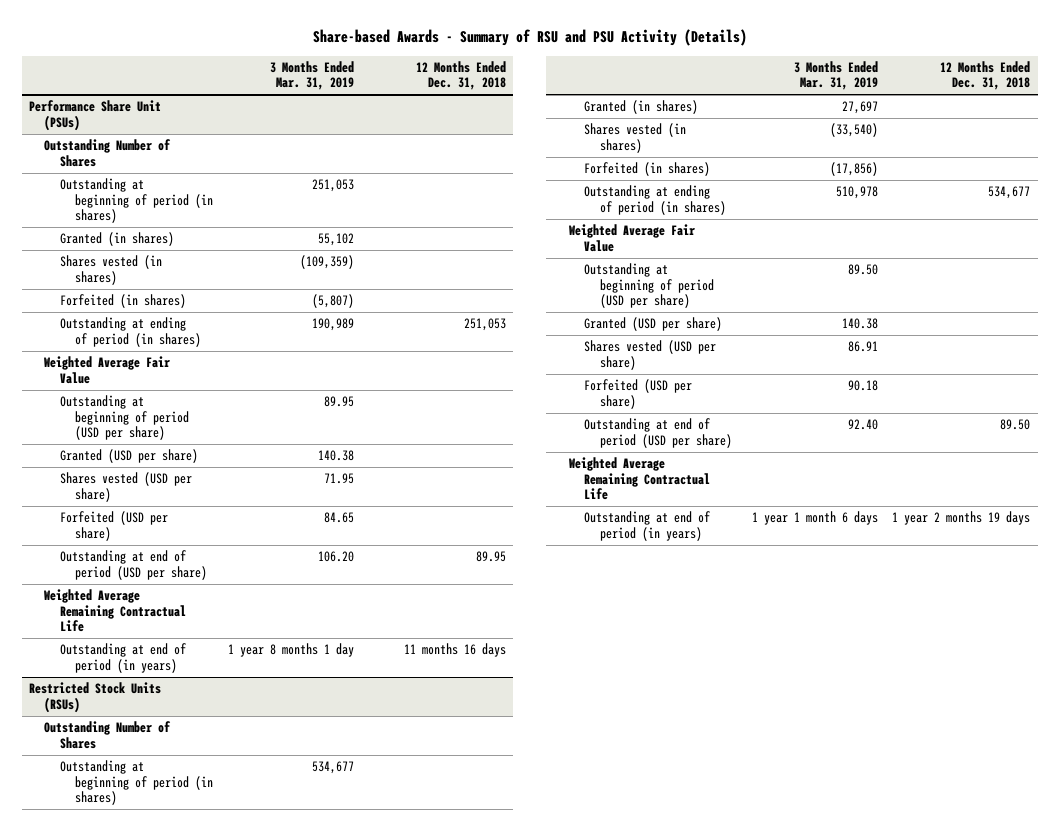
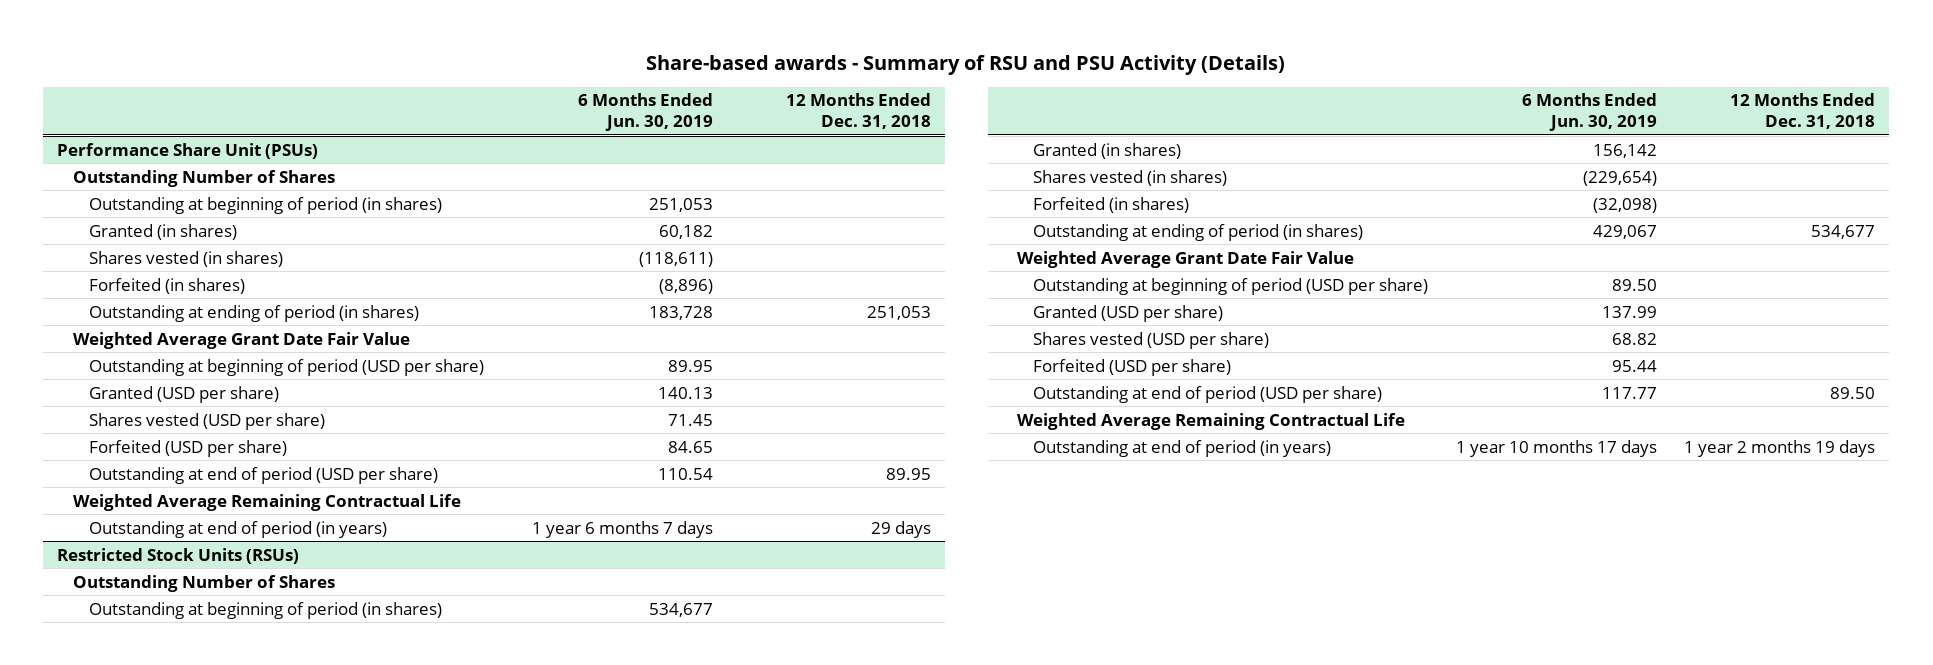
- Share-based Awards - Summary of RSU and PSU Activity (Details)
+ Share-based awards - Summary of RSU and PSU Activity (Details)
- | 3 Months Ended Mar. 31, 2019 | 12 Months Ended Dec. 31, 2018
+ | 6 Months Ended Jun. 30, 2019 | 12 Months Ended Dec. 31, 2018
@ Performance Share Unit (PSUs)
- Weighted Average Fair Value
+ Weighted Average Grant Date Fair Value
- Outstanding at end of period (in years) | 1 year 8 months 1 day | 11 months 16 days
+ Outstanding at end of period (in years) | 1 year 6 months 7 days | 29 days
@ Restricted Stock Units (RSUs)
- Weighted Average Fair Value
+ Weighted Average Grant Date Fair Value

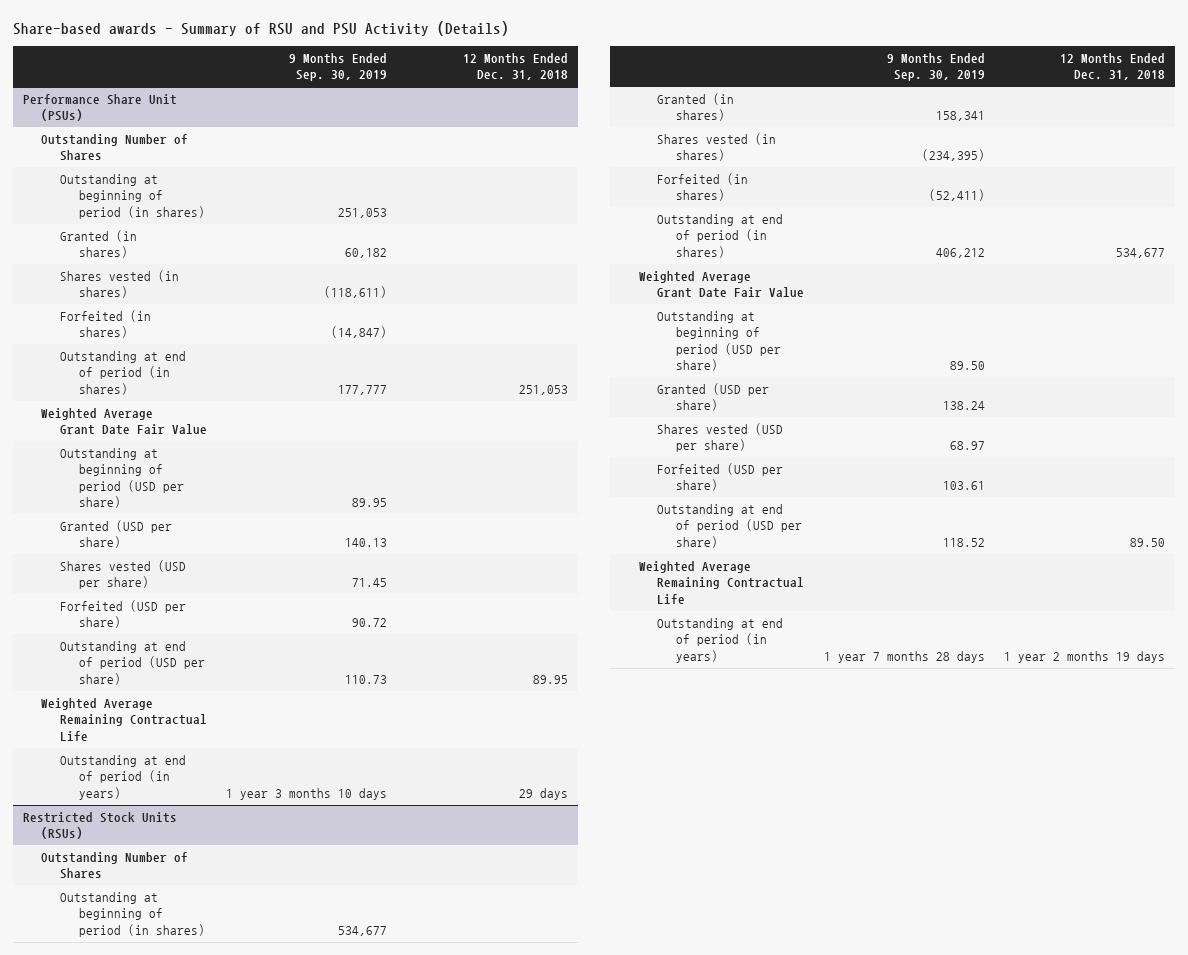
- | 6 Months Ended Jun. 30, 2019 | 12 Months Ended Dec. 31, 2018
+ | 9 Months Ended Sep. 30, 2019 | 12 Months Ended Dec. 31, 2018
@ Performance Share Unit (PSUs)
- Outstanding at ending of period (in shares) | 183,728 | 251,053
+ Outstanding at end of period (in shares) | 177,777 | 251,053
@ Restricted Stock Units (RSUs)
- Outstanding at ending of period (in shares) | 429,067 | 534,677
+ Outstanding at end of period (in shares) | 406,212 | 534,677

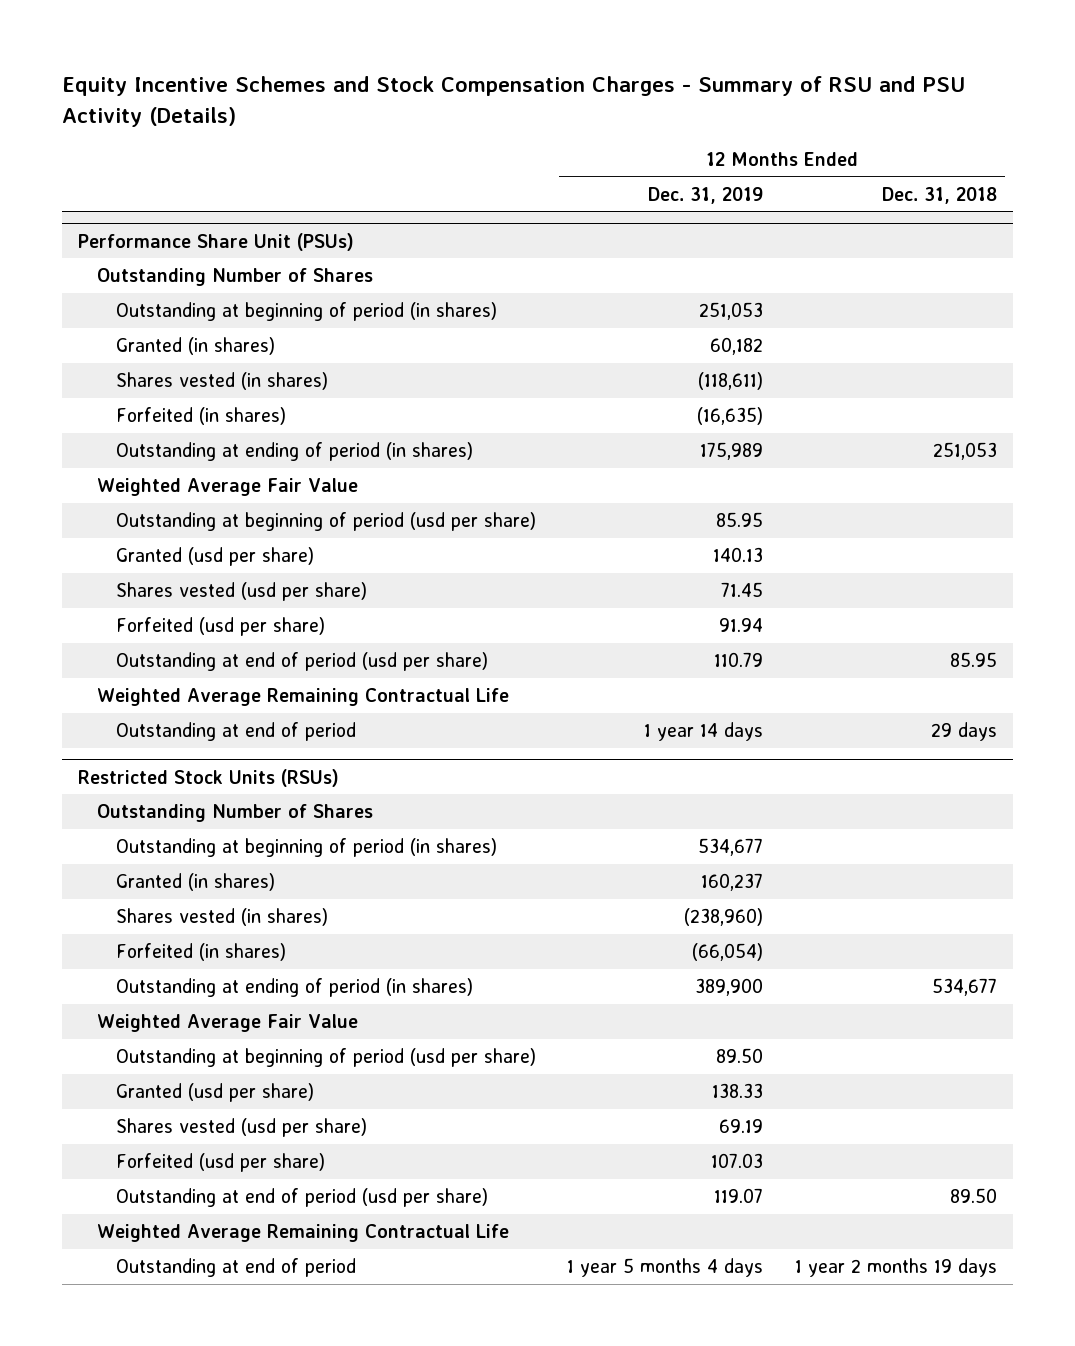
- Share-based awards - Summary of RSU and PSU Activity (Details)
+ Equity Incentive Schemes and Stock Compensation Charges - Summary of RSU and PSU Activity (Details)
- | 9 Months Ended Sep. 30, 2019 | 12 Months Ended Dec. 31, 2018
+ | 12 Months Ended Dec. 31, 2019 | 12 Months Ended Dec. 31, 2018
@ Performance Share Unit (PSUs)
- Outstanding at end of period (in shares) | 177,777 | 251,053
- Weighted Average Grant Date Fair Value
- Outstanding at beginning of period (USD per share) | 89.95 |
- Granted (USD per share) | 140.13 |
- Shares vested (USD per share) | 71.45 |
- Forfeited (USD per share) | 90.72 |
- Outstanding at end of period (USD per share) | 110.73 | 89.95
+ Outstanding at ending of period (in shares) | 175,989 | 251,053
+ Weighted Average Fair Value
+ Outstanding at beginning of period (usd per share) | 85.95 |
+ Granted (usd per share) | 140.13 |
+ Shares vested (usd per share) | 71.45 |
+ Forfeited (usd per share) | 91.94 |
+ Outstanding at end of period (usd per share) | 110.79 | 85.95
- Outstanding at end of period (in years) | 1 year 3 months 10 days | 29 days
+ Outstanding at end of period | 1 year 14 days | 29 days
@ Restricted Stock Units (RSUs)
- Outstanding at end of period (in shares) | 406,212 | 534,677
- Weighted Average Grant Date Fair Value
- Outstanding at beginning of period (USD per share) | 89.50 |
- Granted (USD per share) | 138.24 |
- Shares vested (USD per share) | 68.97 |
- Forfeited (USD per share) | 103.61 |
- Outstanding at end of period (USD per share) | 118.52 | 89.50
+ Outstanding at ending of period (in shares) | 389,900 | 534,677
+ Weighted Average Fair Value
+ Outstanding at beginning of period (usd per share) | 89.50 |
+ Granted (usd per share) | 138.33 |
+ Shares vested (usd per share) | 69.19 |
+ Forfeited (usd per share) | 107.03 |
+ Outstanding at end of period (usd per share) | 119.07 | 89.50
- Outstanding at end of period (in years) | 1 year 7 months 28 days | 1 year 2 months 19 days
+ Outstanding at end of period | 1 year 5 months 4 days | 1 year 2 months 19 days

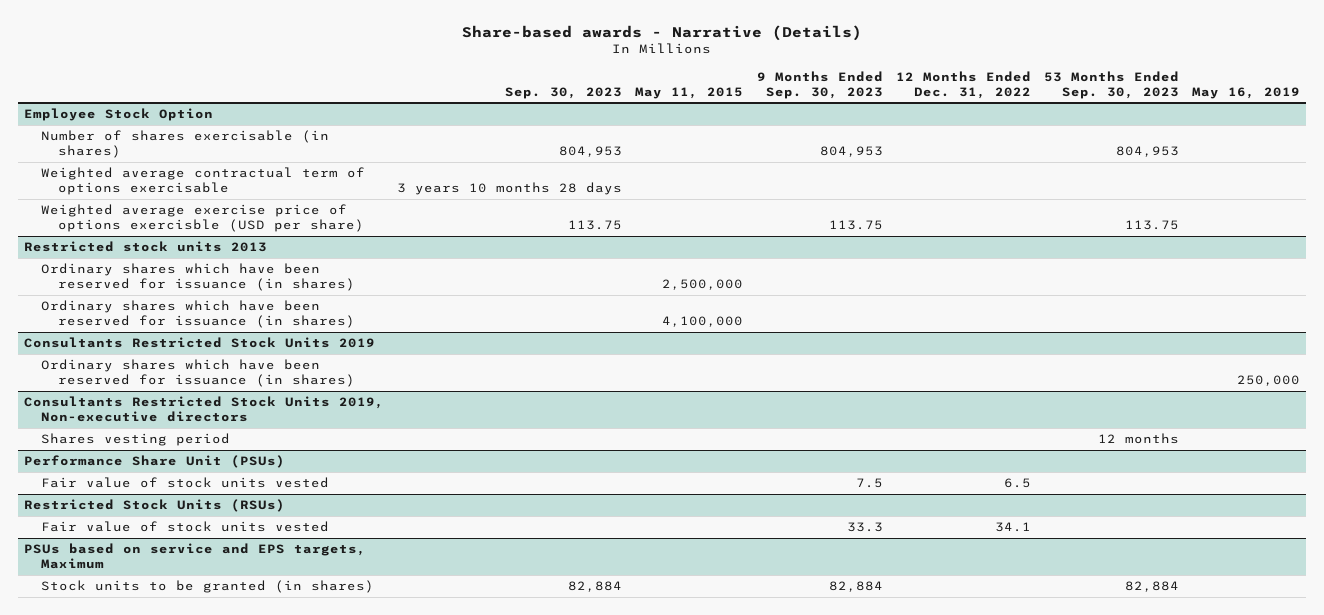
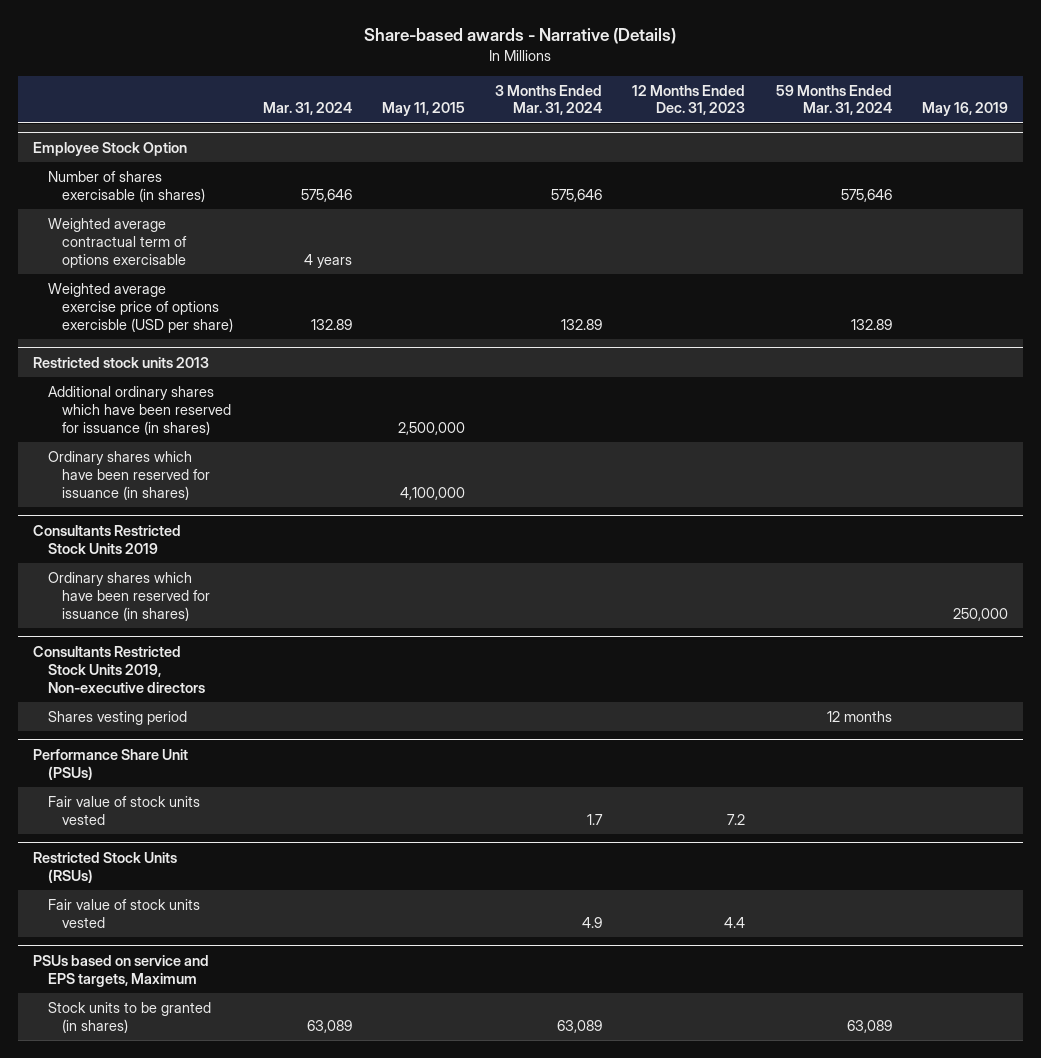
- | Sep. 30, 2023 | May 11, 2015 | 9 Months Ended Sep. 30, 2023 | 12 Months Ended Dec. 31, 2022 | 53 Months Ended Sep. 30, 2023 | May 16, 2019
+ | Mar. 31, 2024 | May 11, 2015 | 3 Months Ended Mar. 31, 2024 | 12 Months Ended Dec. 31, 2023 | 59 Months Ended Mar. 31, 2024 | May 16, 2019
@ Restricted stock units 2013
- Ordinary shares which have been reserved for issuance (in shares) | | 2,500,000 | | | |
+ Additional ordinary shares which have been reserved for issuance (in shares) | | 2,500,000 | | | |

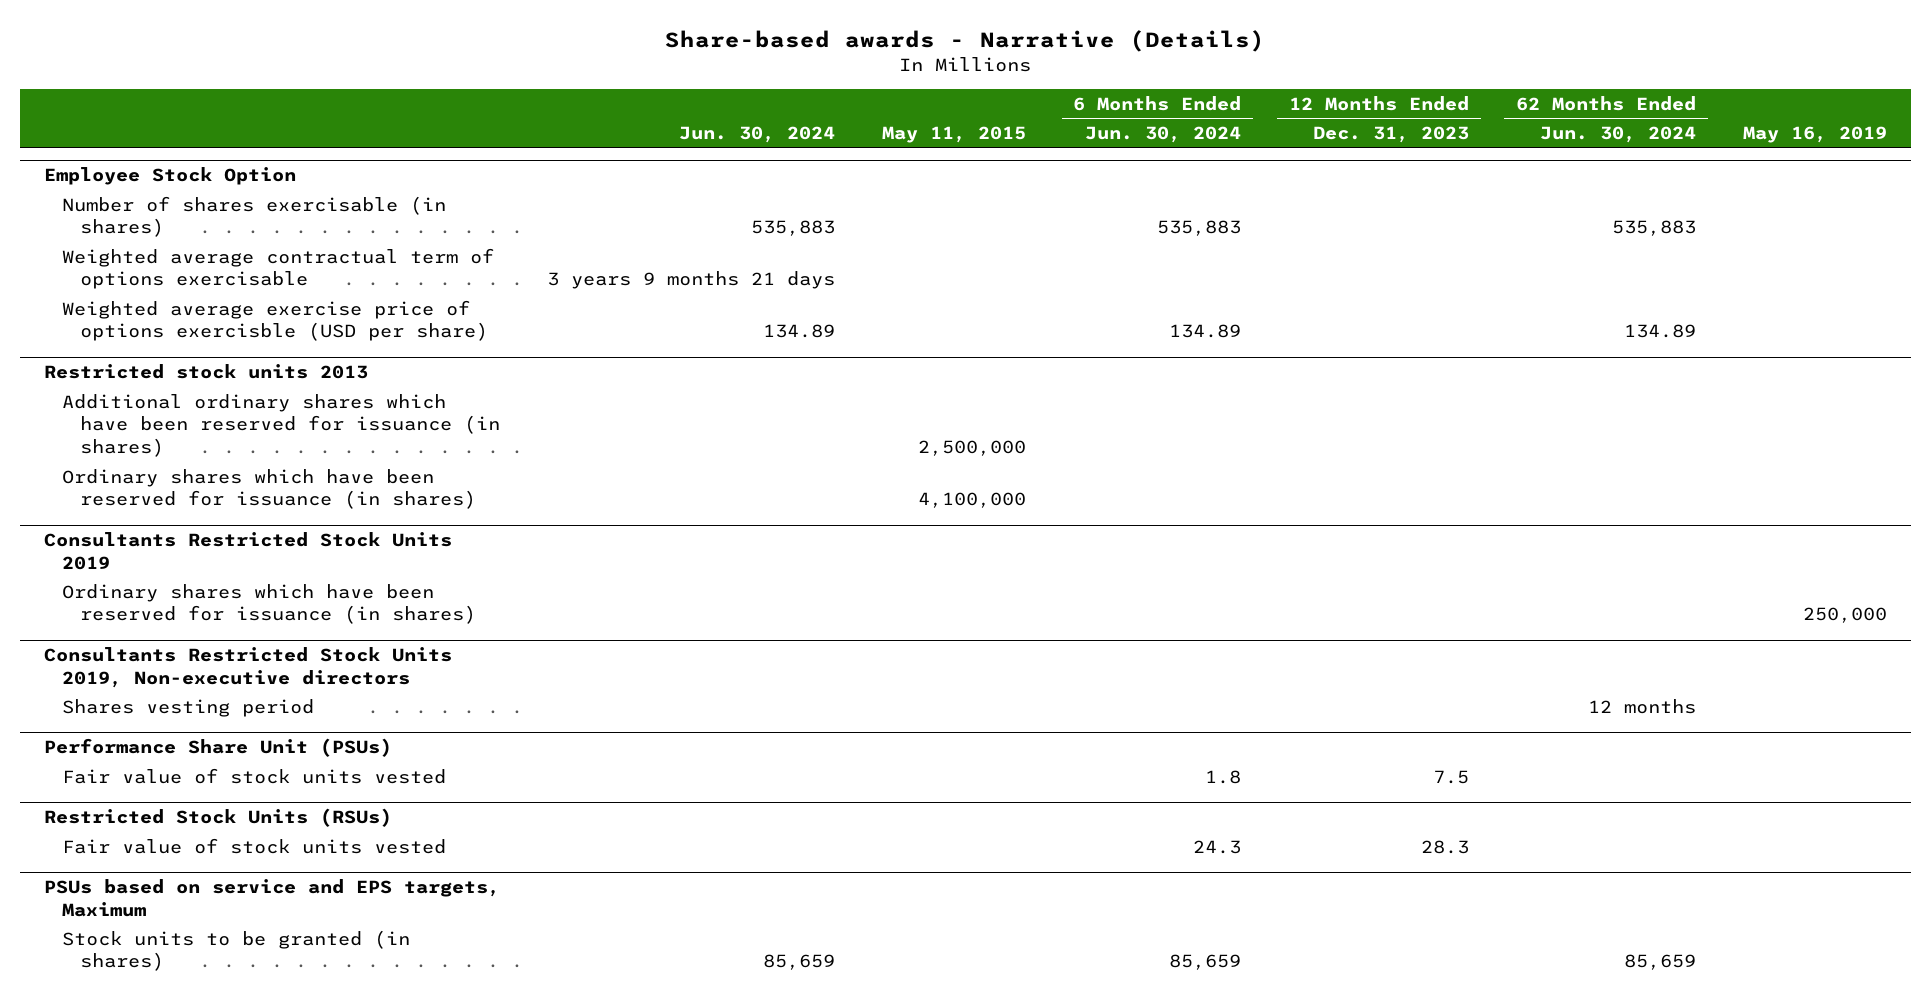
- | Mar. 31, 2024 | May 11, 2015 | 3 Months Ended Mar. 31, 2024 | 12 Months Ended Dec. 31, 2023 | 59 Months Ended Mar. 31, 2024 | May 16, 2019
+ | Jun. 30, 2024 | May 11, 2015 | 6 Months Ended Jun. 30, 2024 | 12 Months Ended Dec. 31, 2023 | 62 Months Ended Jun. 30, 2024 | May 16, 2019
@ Performance Share Unit (PSUs)
- Fair value of stock units vested | | | 1.7 | 7.2 | |
+ Fair value of stock units vested | | | 1.8 | 7.5 | |
@ Restricted Stock Units (RSUs)
- Fair value of stock units vested | | | 4.9 | 4.4 | |
+ Fair value of stock units vested | | | 24.3 | 28.3 | |

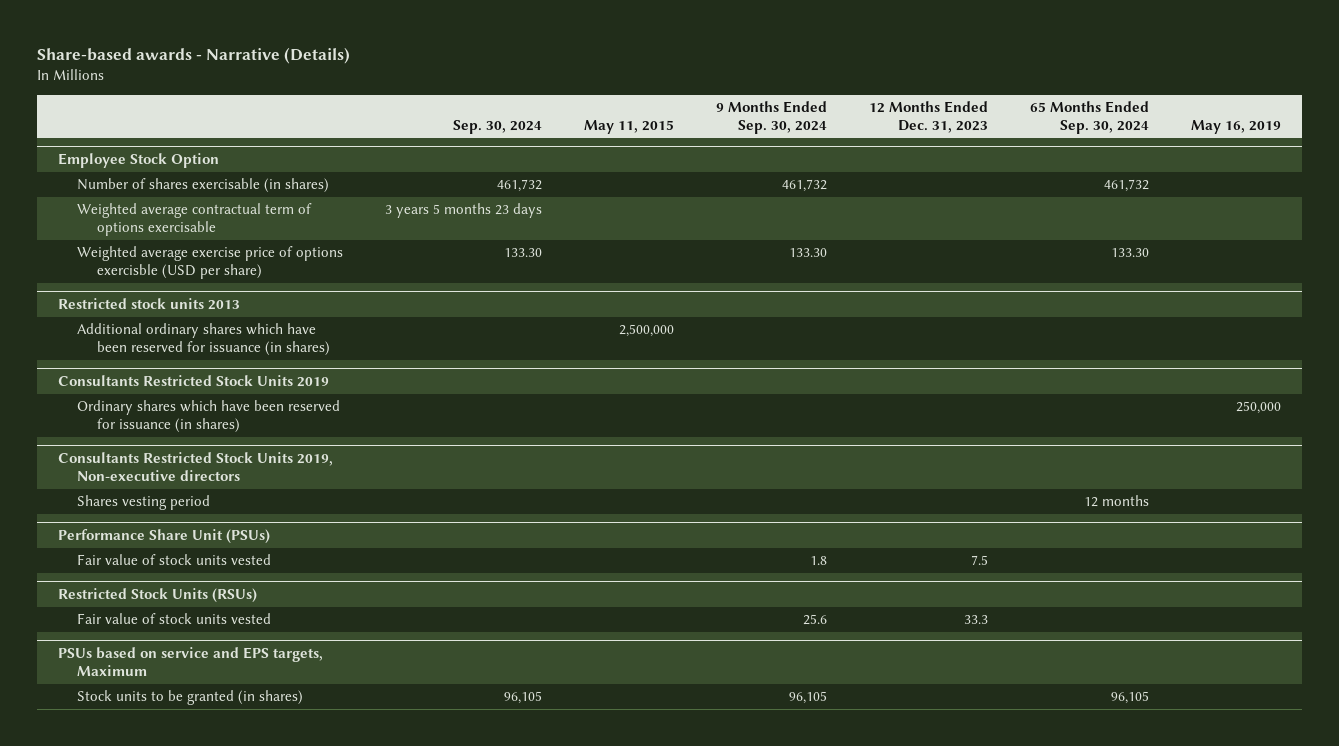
- | Jun. 30, 2024 | May 11, 2015 | 6 Months Ended Jun. 30, 2024 | 12 Months Ended Dec. 31, 2023 | 62 Months Ended Jun. 30, 2024 | May 16, 2019
+ | Sep. 30, 2024 | May 11, 2015 | 9 Months Ended Sep. 30, 2024 | 12 Months Ended Dec. 31, 2023 | 65 Months Ended Sep. 30, 2024 | May 16, 2019
@ Restricted stock units 2013
- Ordinary shares which have been reserved for issuance (in shares) | | 4,100,000 | | | |
@ Restricted Stock Units (RSUs)
- Fair value of stock units vested | | | 24.3 | 28.3 | |
+ Fair value of stock units vested | | | 25.6 | 33.3 | |

